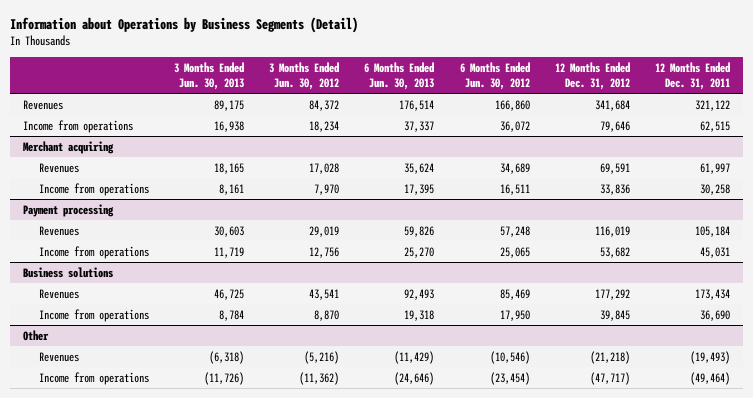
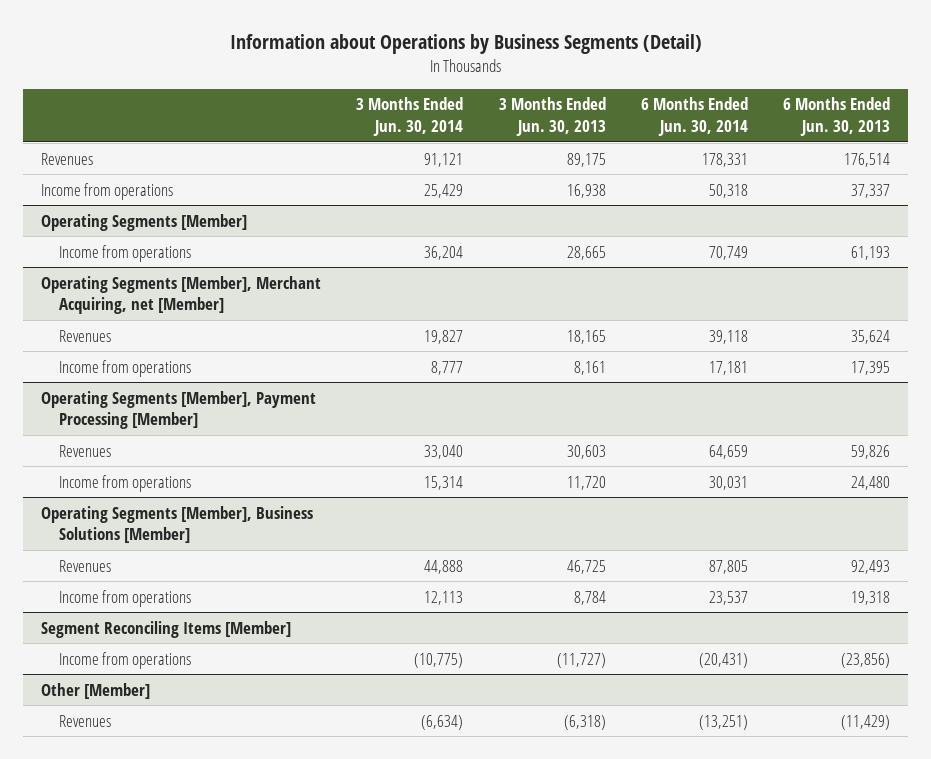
- | 3 Months Ended Jun. 30, 2013 | 3 Months Ended Jun. 30, 2012 | 6 Months Ended Jun. 30, 2013 | 6 Months Ended Jun. 30, 2012 | 12 Months Ended Dec. 31, 2012 | 12 Months Ended Dec. 31, 2011
+ | 3 Months Ended Jun. 30, 2014 | 3 Months Ended Jun. 30, 2013 | 6 Months Ended Jun. 30, 2014 | 6 Months Ended Jun. 30, 2013
- Merchant acquiring
+ Operating Segments [Member]
+ Income from operations | 36,204 | 28,665 | 70,749 | 61,193
+ Operating Segments [Member], Merchant Acquiring, net [Member]
- Payment processing
+ Operating Segments [Member], Payment Processing [Member]
- Income from operations | 11,719 | 12,756 | 25,270 | 25,065 | 53,682 | 45,031
- Business solutions
+ Income from operations | 15,314 | 11,720 | 30,031 | 24,480
+ Operating Segments [Member], Business Solutions [Member]
- Other
+ Segment Reconciling Items [Member]
+ Income from operations | (10,775) | (11,727) | (20,431) | (23,856)
+ Other [Member]
- Income from operations | (11,726) | (11,362) | (24,646) | (23,454) | (47,717) | (49,464)

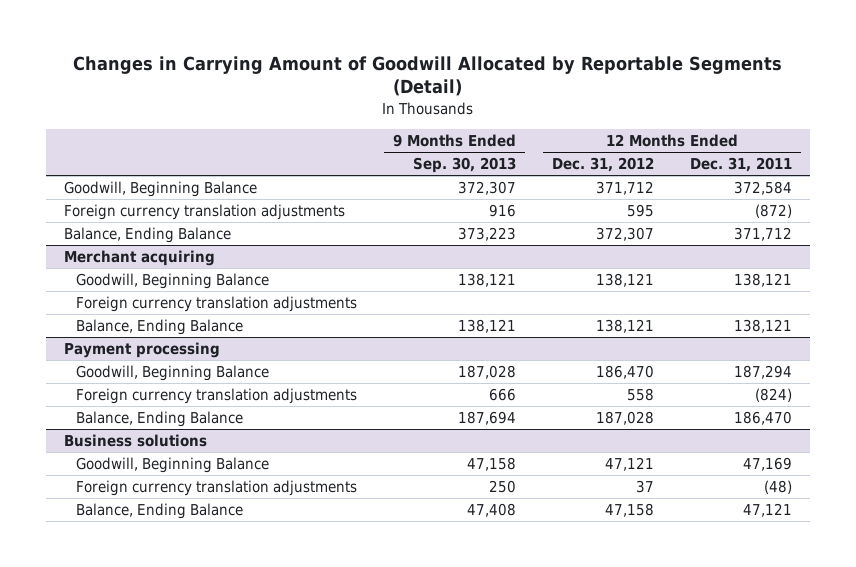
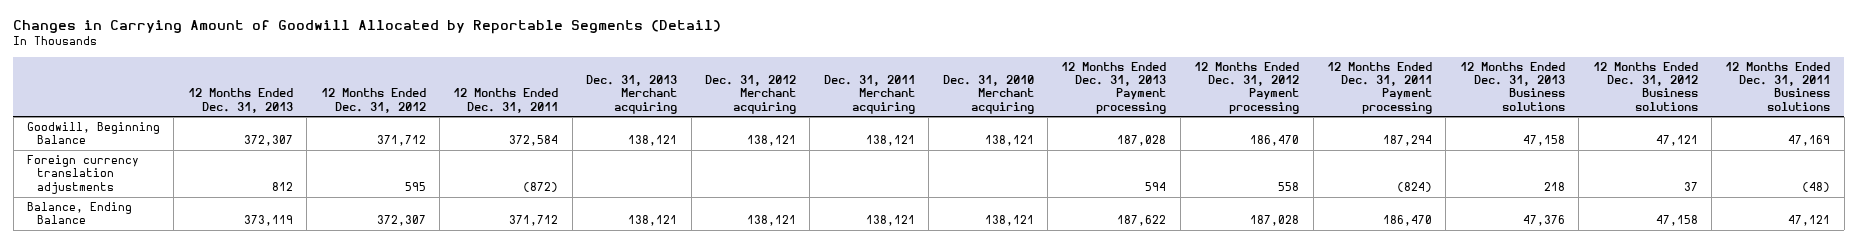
- | 9 Months Ended Sep. 30, 2013 | 12 Months Ended Dec. 31, 2012 | 12 Months Ended Dec. 31, 2011
+ | 12 Months Ended Dec. 31, 2013 | 12 Months Ended Dec. 31, 2012 | 12 Months Ended Dec. 31, 2011 | Dec. 31, 2013 Merchant acquiring | Dec. 31, 2012 Merchant acquiring | Dec. 31, 2011 Merchant acquiring | Dec. 31, 2010 Merchant acquiring | 12 Months Ended Dec. 31, 2013 Payment processing | 12 Months Ended Dec. 31, 2012 Payment processing | 12 Months Ended Dec. 31, 2011 Payment processing | 12 Months Ended Dec. 31, 2013 Business solutions | 12 Months Ended Dec. 31, 2012 Business solutions | 12 Months Ended Dec. 31, 2011 Business solutions
- Merchant acquiring
- Goodwill, Beginning Balance | 138,121 | 138,121 | 138,121
- Foreign currency translation adjustments
- Balance, Ending Balance | 138,121 | 138,121 | 138,121
- Payment processing
- Goodwill, Beginning Balance | 187,028 | 186,470 | 187,294
- Foreign currency translation adjustments | 666 | 558 | (824)
- Balance, Ending Balance | 187,694 | 187,028 | 186,470
- Business solutions
- Goodwill, Beginning Balance | 47,158 | 47,121 | 47,169
- Foreign currency translation adjustments | 250 | 37 | (48)
- Balance, Ending Balance | 47,408 | 47,158 | 47,121

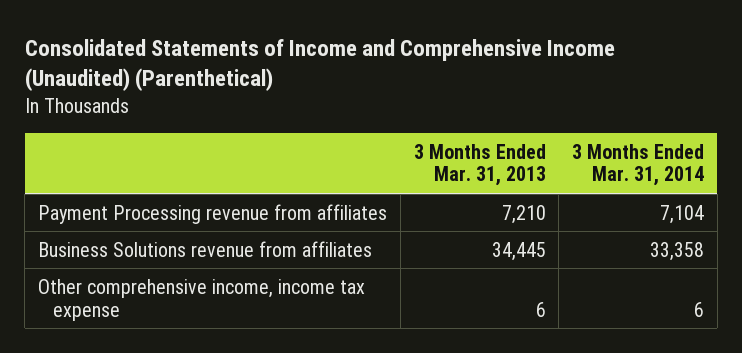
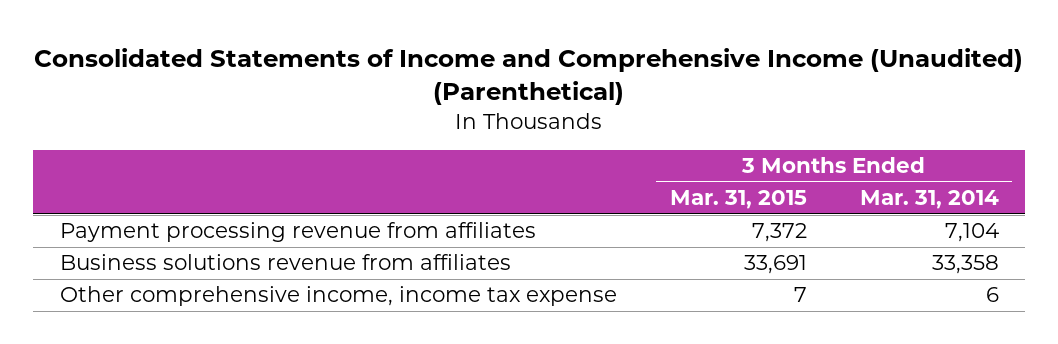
- | 3 Months Ended Mar. 31, 2013 | 3 Months Ended Mar. 31, 2014
+ | 3 Months Ended Mar. 31, 2015 | 3 Months Ended Mar. 31, 2014
- Payment Processing revenue from affiliates | 7,210 | 7,104
- Business Solutions revenue from affiliates | 34,445 | 33,358
+ Payment processing revenue from affiliates | 7,372 | 7,104
+ Business solutions revenue from affiliates | 33,691 | 33,358

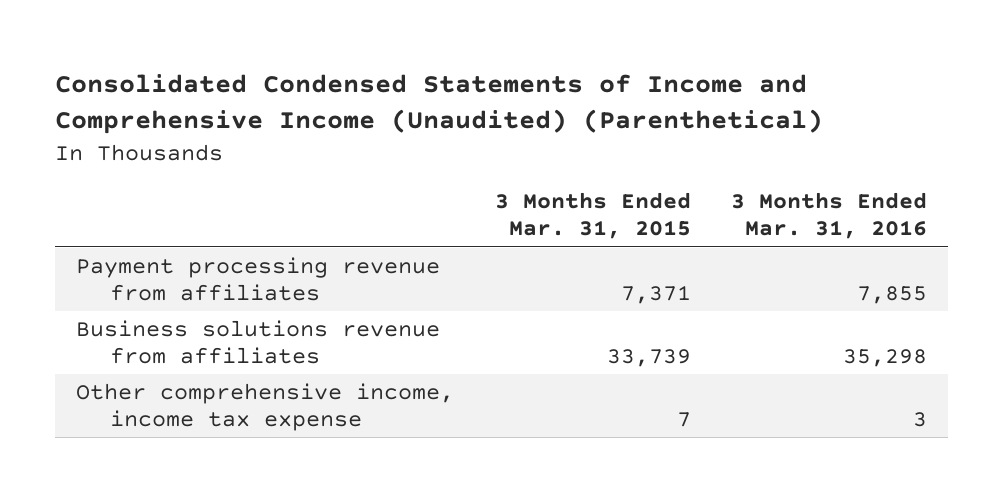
- Consolidated Statements of Income and Comprehensive Income (Unaudited) (Parenthetical)
+ Consolidated Condensed Statements of Income and Comprehensive Income (Unaudited) (Parenthetical)
- | 3 Months Ended Mar. 31, 2015 | 3 Months Ended Mar. 31, 2014
+ | 3 Months Ended Mar. 31, 2015 | 3 Months Ended Mar. 31, 2016
- Payment processing revenue from affiliates | 7,372 | 7,104
- Business solutions revenue from affiliates | 33,691 | 33,358
+ Payment processing revenue from affiliates | 7,371 | 7,855
+ Business solutions revenue from affiliates | 33,739 | 35,298

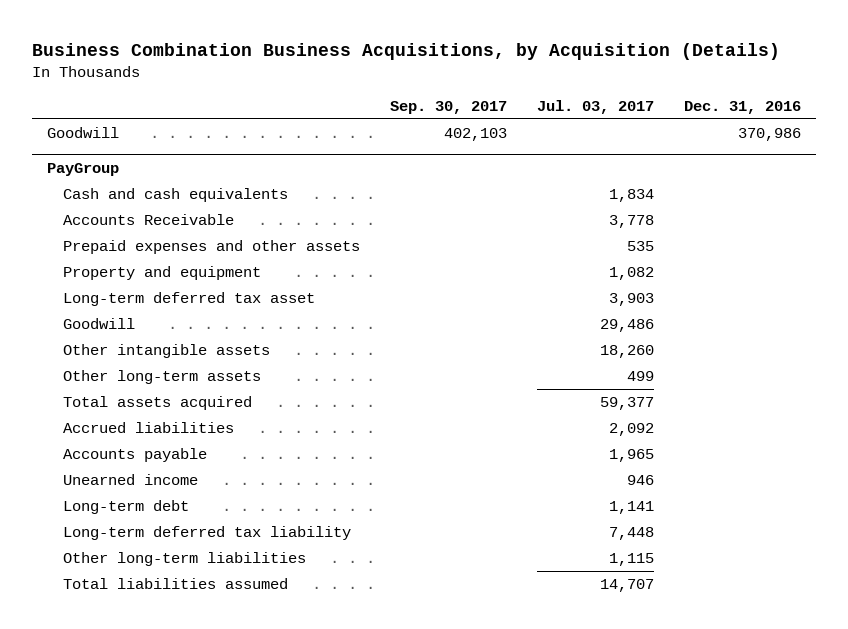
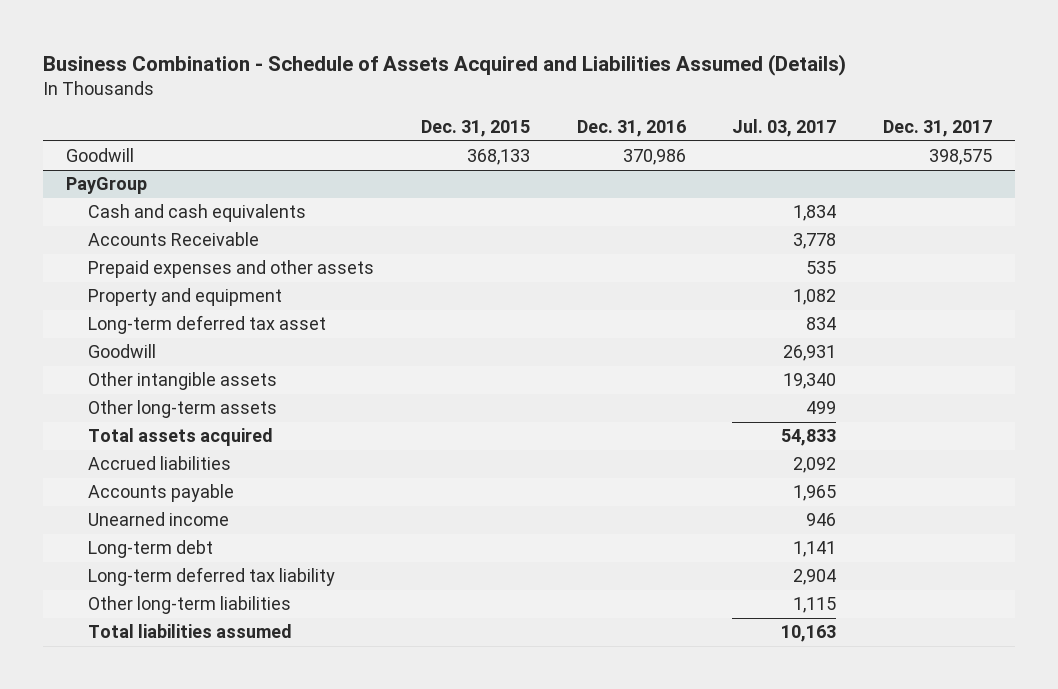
- Business Combination Business Acquisitions, by Acquisition (Details)
+ Business Combination - Schedule of Assets Acquired and Liabilities Assumed (Details)
- | Sep. 30, 2017 | Jul. 03, 2017 | Dec. 31, 2016
+ | Dec. 31, 2015 | Dec. 31, 2016 | Jul. 03, 2017 | Dec. 31, 2017
@ PayGroup
- Long-term deferred tax asset | | 3,903 |
- Goodwill | | 29,486 |
- Other intangible assets | | 18,260 |
+ Long-term deferred tax asset | | | 834 |
+ Goodwill | | | 26,931 |
+ Other intangible assets | | | 19,340 |
- Total assets acquired | | 59,377 |
+ Total assets acquired | | | 54,833 |
- Long-term deferred tax liability | | 7,448 |
+ Long-term deferred tax liability | | | 2,904 |
- Total liabilities assumed | | 14,707 |
+ Total liabilities assumed | | | 10,163 |

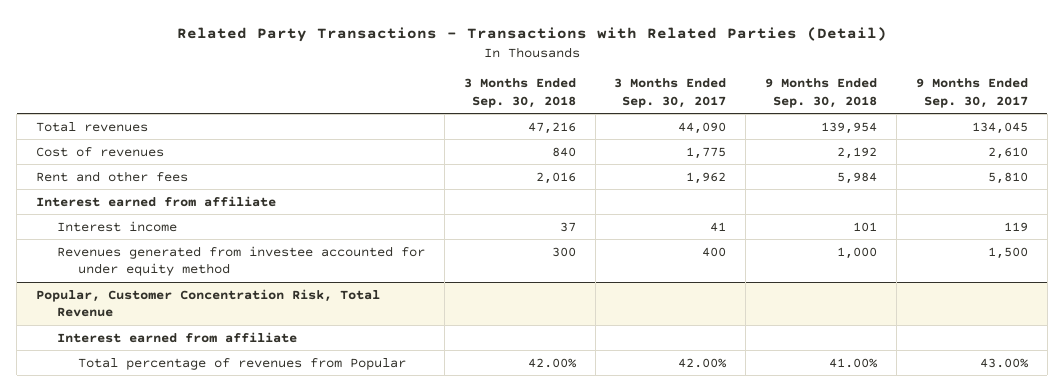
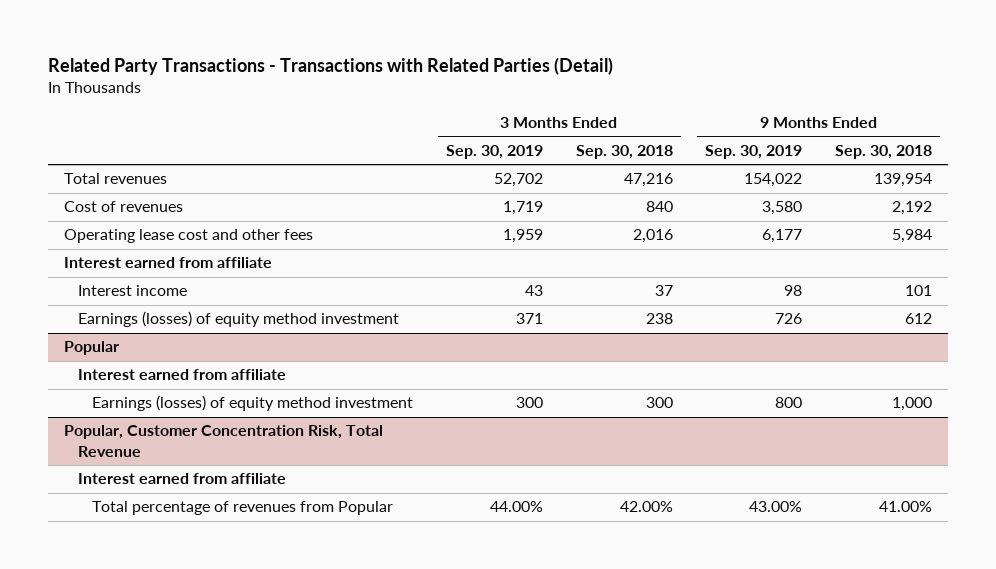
- | 3 Months Ended Sep. 30, 2018 | 3 Months Ended Sep. 30, 2017 | 9 Months Ended Sep. 30, 2018 | 9 Months Ended Sep. 30, 2017
+ | 3 Months Ended Sep. 30, 2019 | 3 Months Ended Sep. 30, 2018 | 9 Months Ended Sep. 30, 2019 | 9 Months Ended Sep. 30, 2018
- Rent and other fees | 2,016 | 1,962 | 5,984 | 5,810
+ Operating lease cost and other fees | 1,959 | 2,016 | 6,177 | 5,984
- Revenues generated from investee accounted for under equity method | 300 | 400 | 1,000 | 1,500
+ Earnings (losses) of equity method investment | 371 | 238 | 726 | 612
+ Popular
+ Interest earned from affiliate
+ Earnings (losses) of equity method investment | 300 | 300 | 800 | 1,000

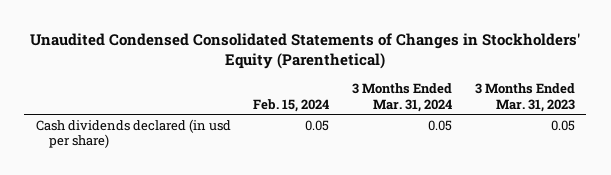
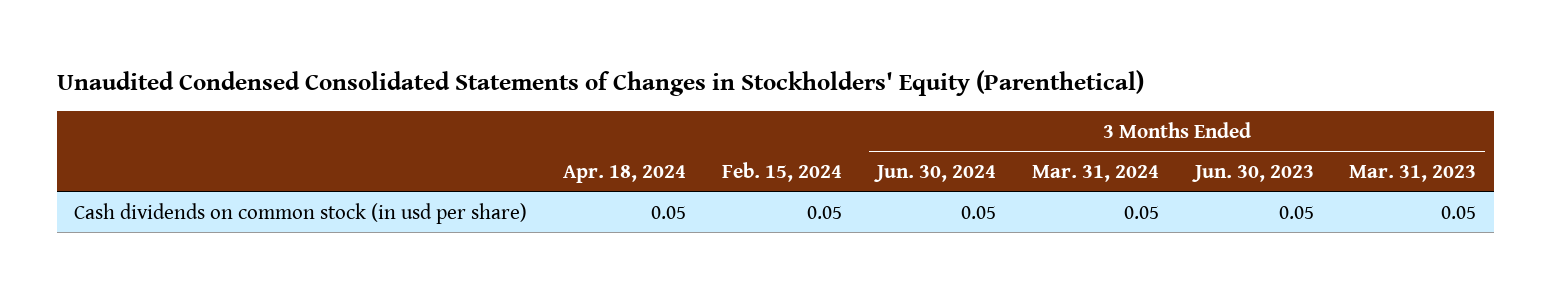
- | Feb. 15, 2024 | 3 Months Ended Mar. 31, 2024 | 3 Months Ended Mar. 31, 2023
+ | Apr. 18, 2024 | Feb. 15, 2024 | 3 Months Ended Jun. 30, 2024 | 3 Months Ended Mar. 31, 2024 | 3 Months Ended Jun. 30, 2023 | 3 Months Ended Mar. 31, 2023
- Cash dividends declared (in usd per share) | 0.05 | 0.05 | 0.05
+ Cash dividends on common stock (in usd per share) | 0.05 | 0.05 | 0.05 | 0.05 | 0.05 | 0.05

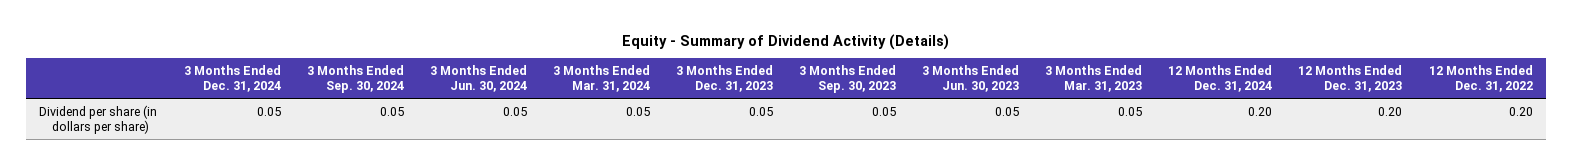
- Unaudited Condensed Consolidated Statements of Changes in Stockholders' Equity (Parenthetical)
+ Equity - Summary of Dividend Activity (Details)
- | Apr. 18, 2024 | Feb. 15, 2024 | 3 Months Ended Jun. 30, 2024 | 3 Months Ended Mar. 31, 2024 | 3 Months Ended Jun. 30, 2023 | 3 Months Ended Mar. 31, 2023
+ | 3 Months Ended Dec. 31, 2024 | 3 Months Ended Sep. 30, 2024 | 3 Months Ended Jun. 30, 2024 | 3 Months Ended Mar. 31, 2024 | 3 Months Ended Dec. 31, 2023 | 3 Months Ended Sep. 30, 2023 | 3 Months Ended Jun. 30, 2023 | 3 Months Ended Mar. 31, 2023 | 12 Months Ended Dec. 31, 2024 | 12 Months Ended Dec. 31, 2023 | 12 Months Ended Dec. 31, 2022
- Cash dividends on common stock (in usd per share) | 0.05 | 0.05 | 0.05 | 0.05 | 0.05 | 0.05
+ Dividend per share (in dollars per share) | 0.05 | 0.05 | 0.05 | 0.05 | 0.05 | 0.05 | 0.05 | 0.05 | 0.20 | 0.20 | 0.20

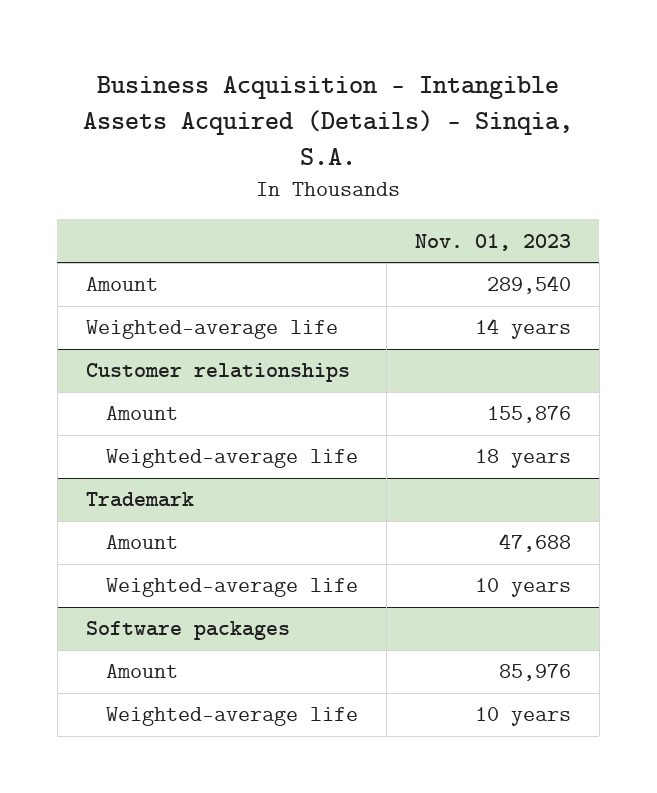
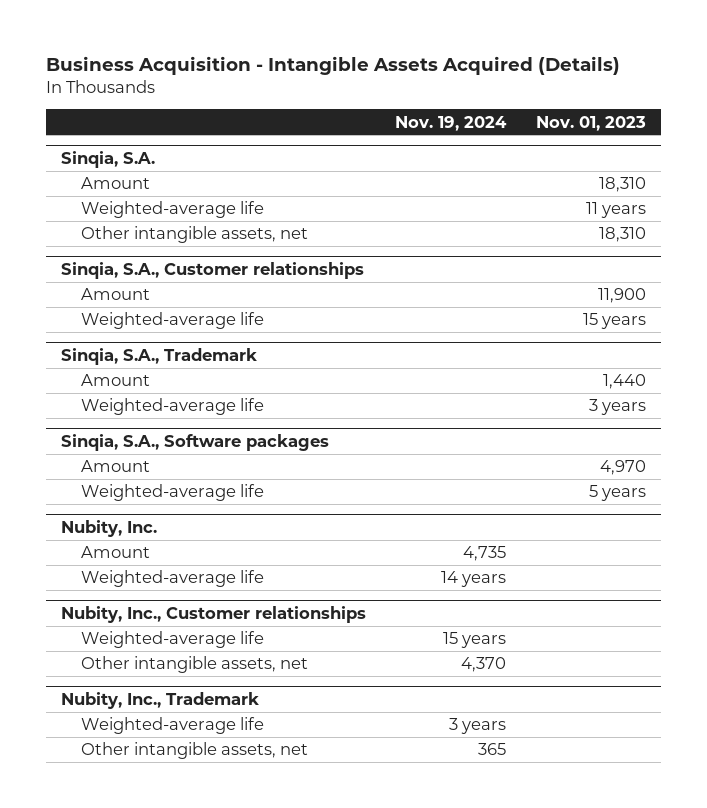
- Business Acquisition - Intangible Assets Acquired (Details) - Sinqia, S.A.
+ Business Acquisition - Intangible Assets Acquired (Details)
- | Nov. 01, 2023
+ | Nov. 19, 2024 | Nov. 01, 2023
- Amount | 289,540
- Weighted-average life | 14 years
- Customer relationships
- Amount | 155,876
- Weighted-average life | 18 years
- Trademark
- Amount | 47,688
- Weighted-average life | 10 years
- Software packages
- Amount | 85,976
- Weighted-average life | 10 years
+ Sinqia, S.A.
+ Amount | | 18,310
+ Weighted-average life | | 11 years
+ Other intangible assets, net | | 18,310
+ Sinqia, S.A., Customer relationships
+ Amount | | 11,900
+ Weighted-average life | | 15 years
+ Sinqia, S.A., Trademark
+ Amount | | 1,440
+ Weighted-average life | | 3 years
+ Sinqia, S.A., Software packages
+ Amount | | 4,970
+ Weighted-average life | | 5 years
+ Nubity, Inc.
+ Amount | 4,735 |
+ Weighted-average life | 14 years |
+ Nubity, Inc., Customer relationships
+ Weighted-average life | 15 years |
+ Other intangible assets, net | 4,370 |
+ Nubity, Inc., Trademark
+ Weighted-average life | 3 years |
+ Other intangible assets, net | 365 |

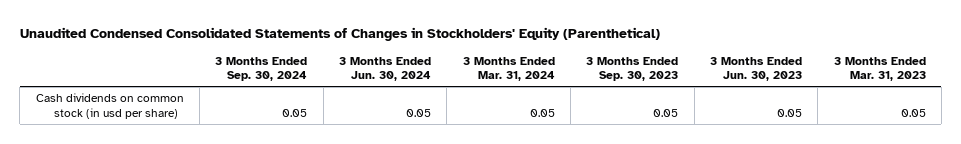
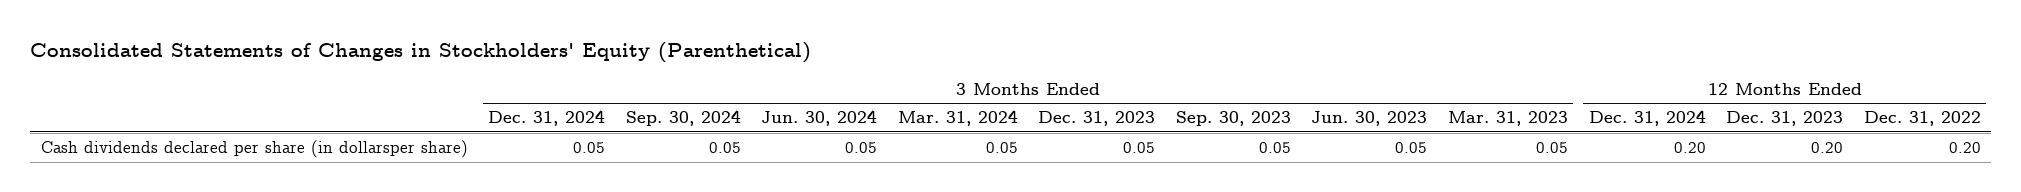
- Unaudited Condensed Consolidated Statements of Changes in Stockholders' Equity (Parenthetical)
+ Consolidated Statements of Changes in Stockholders' Equity (Parenthetical)
- | 3 Months Ended Sep. 30, 2024 | 3 Months Ended Jun. 30, 2024 | 3 Months Ended Mar. 31, 2024 | 3 Months Ended Sep. 30, 2023 | 3 Months Ended Jun. 30, 2023 | 3 Months Ended Mar. 31, 2023
+ | 3 Months Ended Dec. 31, 2024 | 3 Months Ended Sep. 30, 2024 | 3 Months Ended Jun. 30, 2024 | 3 Months Ended Mar. 31, 2024 | 3 Months Ended Dec. 31, 2023 | 3 Months Ended Sep. 30, 2023 | 3 Months Ended Jun. 30, 2023 | 3 Months Ended Mar. 31, 2023 | 12 Months Ended Dec. 31, 2024 | 12 Months Ended Dec. 31, 2023 | 12 Months Ended Dec. 31, 2022
- Cash dividends on common stock (in usd per share) | 0.05 | 0.05 | 0.05 | 0.05 | 0.05 | 0.05
+ Cash dividends declared per share (in dollarsper share) | 0.05 | 0.05 | 0.05 | 0.05 | 0.05 | 0.05 | 0.05 | 0.05 | 0.20 | 0.20 | 0.20

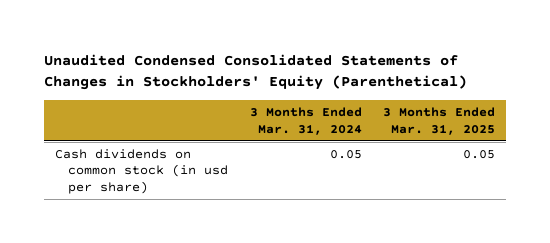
- Consolidated Statements of Changes in Stockholders' Equity (Parenthetical)
+ Unaudited Condensed Consolidated Statements of Changes in Stockholders' Equity (Parenthetical)
- | 3 Months Ended Dec. 31, 2024 | 3 Months Ended Sep. 30, 2024 | 3 Months Ended Jun. 30, 2024 | 3 Months Ended Mar. 31, 2024 | 3 Months Ended Dec. 31, 2023 | 3 Months Ended Sep. 30, 2023 | 3 Months Ended Jun. 30, 2023 | 3 Months Ended Mar. 31, 2023 | 12 Months Ended Dec. 31, 2024 | 12 Months Ended Dec. 31, 2023 | 12 Months Ended Dec. 31, 2022
+ | 3 Months Ended Mar. 31, 2024 | 3 Months Ended Mar. 31, 2025
- Cash dividends declared per share (in dollarsper share) | 0.05 | 0.05 | 0.05 | 0.05 | 0.05 | 0.05 | 0.05 | 0.05 | 0.20 | 0.20 | 0.20
+ Cash dividends on common stock (in usd per share) | 0.05 | 0.05

